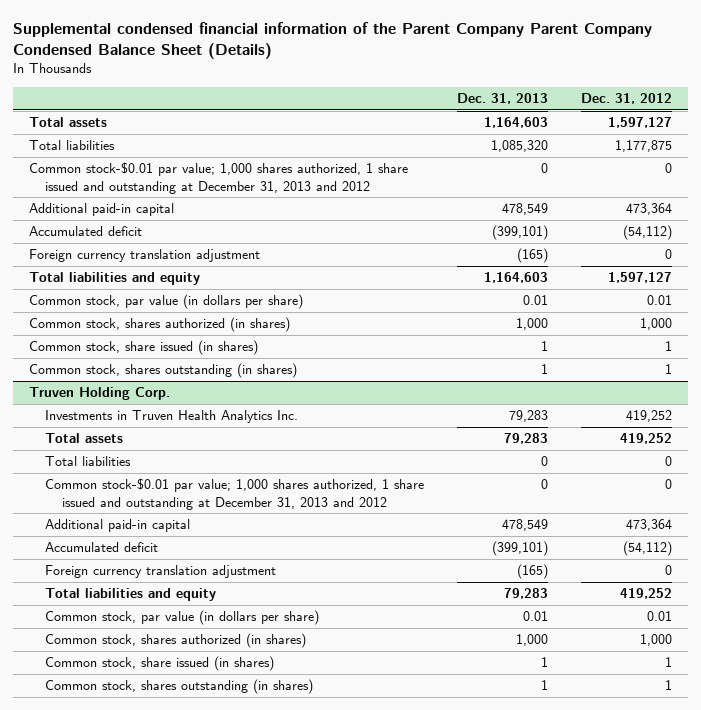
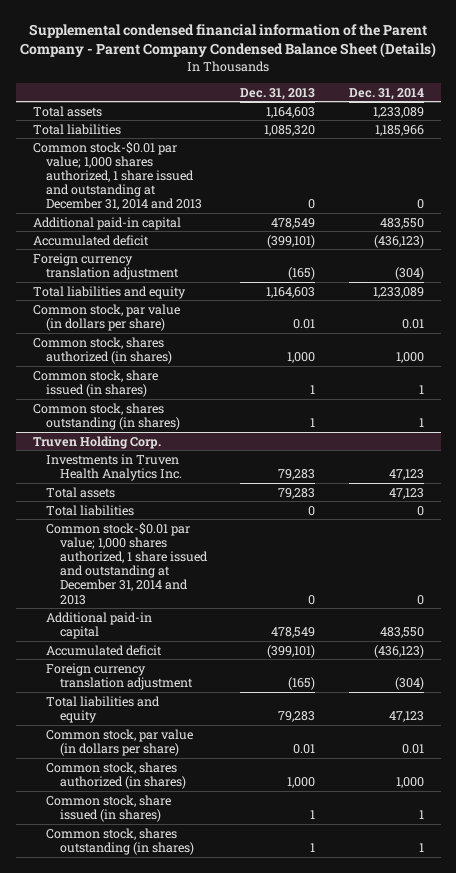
- Supplemental condensed financial information of the Parent Company Parent Company Condensed Balance Sheet (Details)
+ Supplemental condensed financial information of the Parent Company - Parent Company Condensed Balance Sheet (Details)
- | Dec. 31, 2013 | Dec. 31, 2012
+ | Dec. 31, 2013 | Dec. 31, 2014
- Common stock-$0.01 par value; 1,000 shares authorized, 1 share issued and outstanding at December 31, 2013 and 2012 | 0 | 0
+ Common stock-$0.01 par value; 1,000 shares authorized, 1 share issued and outstanding at December 31, 2014 and 2013 | 0 | 0
@ Truven Holding Corp.
- Common stock-$0.01 par value; 1,000 shares authorized, 1 share issued and outstanding at December 31, 2013 and 2012 | 0 | 0
+ Common stock-$0.01 par value; 1,000 shares authorized, 1 share issued and outstanding at December 31, 2014 and 2013 | 0 | 0

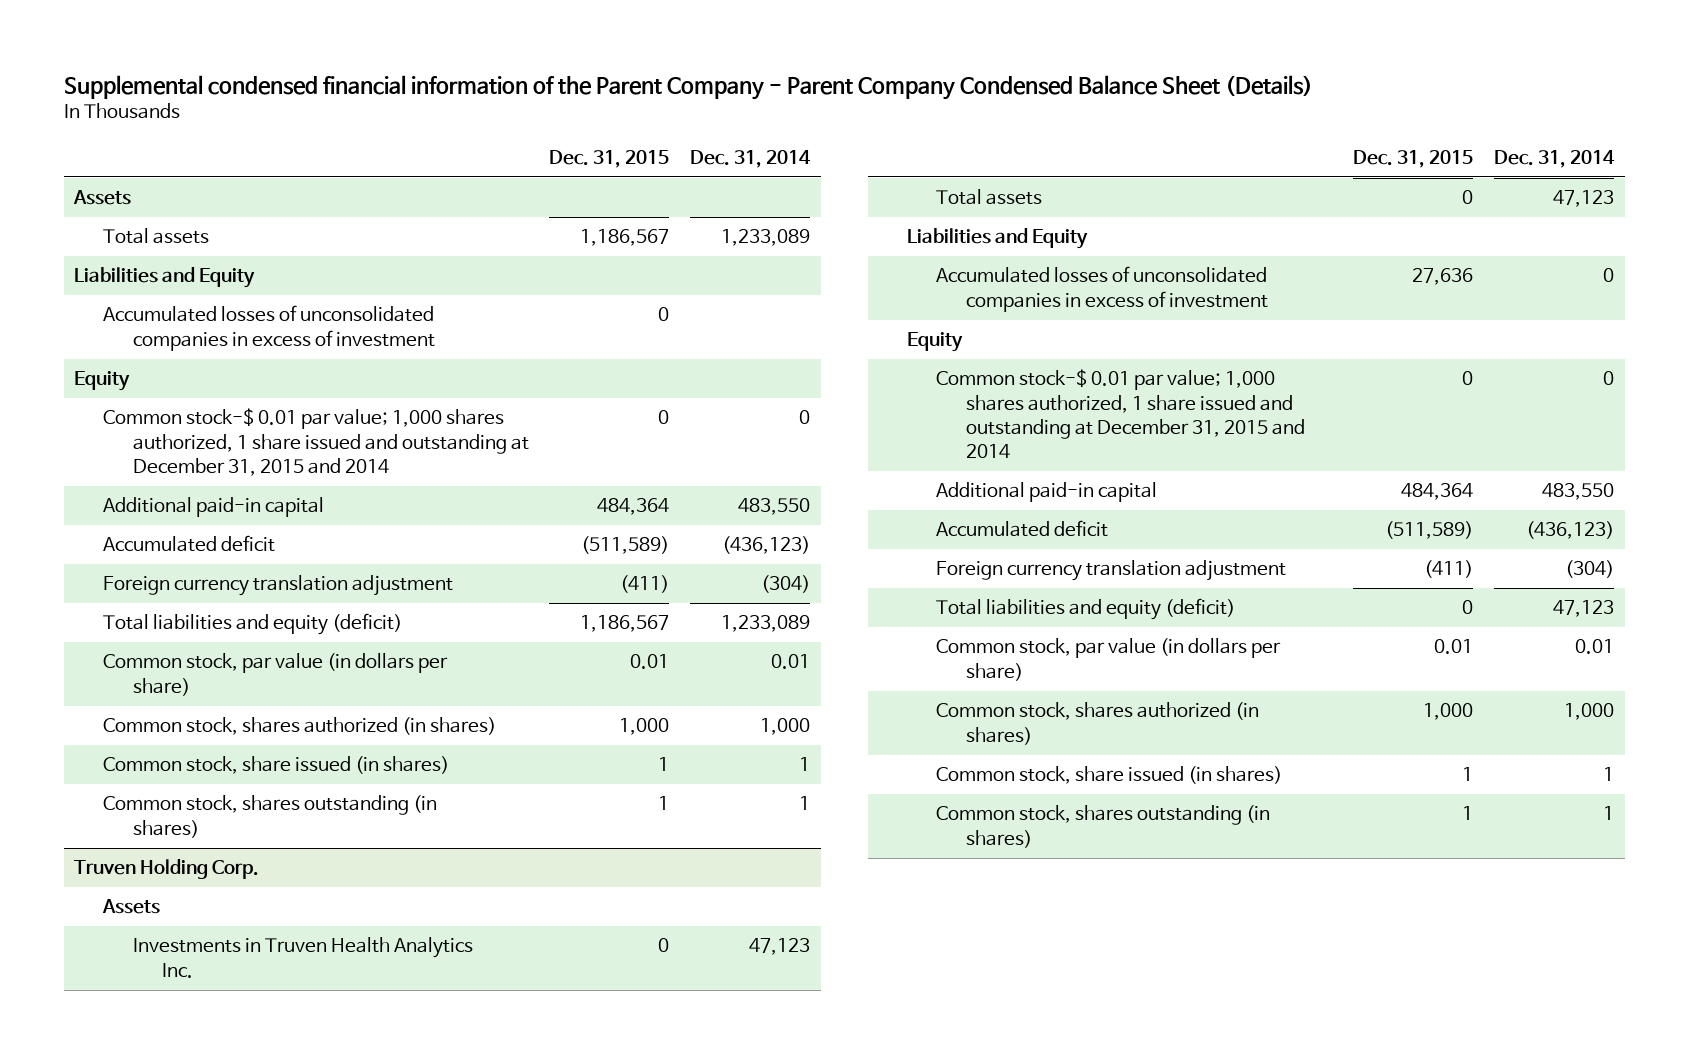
- | Dec. 31, 2013 | Dec. 31, 2014
+ | Dec. 31, 2015 | Dec. 31, 2014
+ Assets
- Total liabilities | 1,085,320 | 1,185,966
- Common stock-$0.01 par value; 1,000 shares authorized, 1 share issued and outstanding at December 31, 2014 and 2013 | 0 | 0
+ Liabilities and Equity
+ Accumulated losses of unconsolidated companies in excess of investment | 0 |
+ Equity
+ Common stock-$ 0.01 par value; 1,000 shares authorized, 1 share issued and outstanding at December 31, 2015 and 2014 | 0 | 0
- Total liabilities and equity | 1,164,603 | 1,233,089
+ Total liabilities and equity (deficit) | 1,186,567 | 1,233,089
@ Truven Holding Corp.
+ Assets
- Total liabilities | 0 | 0
- Common stock-$0.01 par value; 1,000 shares authorized, 1 share issued and outstanding at December 31, 2014 and 2013 | 0 | 0
+ Liabilities and Equity
+ Accumulated losses of unconsolidated companies in excess of investment | 27,636 | 0
+ Equity
+ Common stock-$ 0.01 par value; 1,000 shares authorized, 1 share issued and outstanding at December 31, 2015 and 2014 | 0 | 0
- Total liabilities and equity | 79,283 | 47,123
+ Total liabilities and equity (deficit) | 0 | 47,123

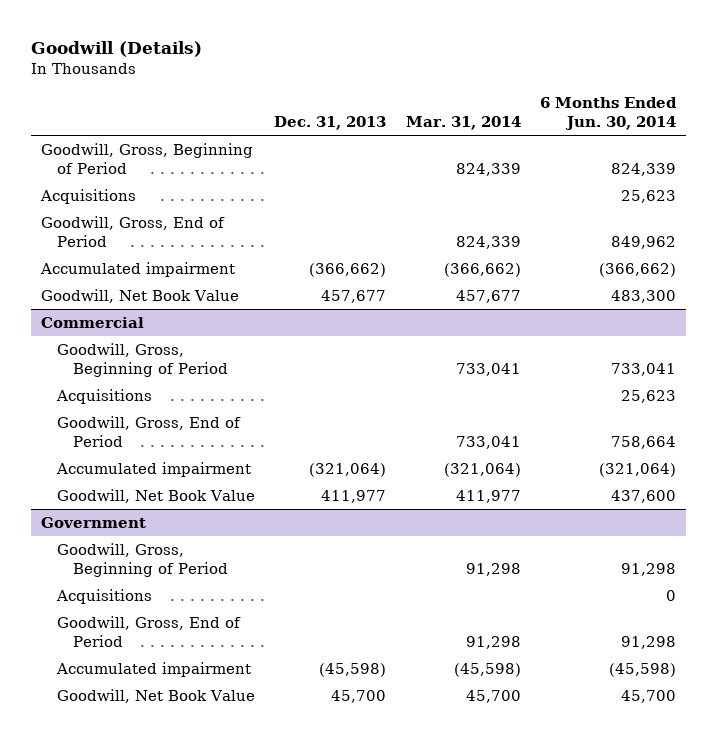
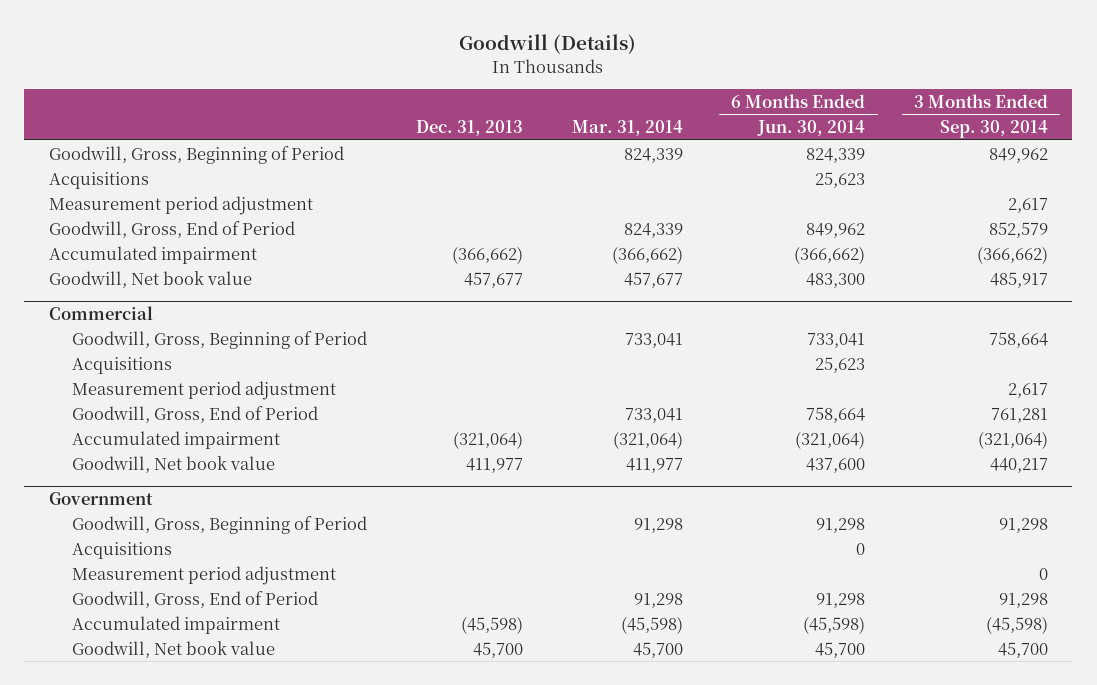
- | Dec. 31, 2013 | Mar. 31, 2014 | 6 Months Ended Jun. 30, 2014
+ | Dec. 31, 2013 | Mar. 31, 2014 | 6 Months Ended Jun. 30, 2014 | 3 Months Ended Sep. 30, 2014
+ Measurement period adjustment | | | | 2,617
- Goodwill, Net Book Value | 457,677 | 457,677 | 483,300
+ Goodwill, Net book value | 457,677 | 457,677 | 483,300 | 485,917
@ Commercial
+ Measurement period adjustment | | | | 2,617
- Goodwill, Net Book Value | 411,977 | 411,977 | 437,600
+ Goodwill, Net book value | 411,977 | 411,977 | 437,600 | 440,217
@ Government
+ Measurement period adjustment | | | | 0
- Goodwill, Net Book Value | 45,700 | 45,700 | 45,700
+ Goodwill, Net book value | 45,700 | 45,700 | 45,700 | 45,700

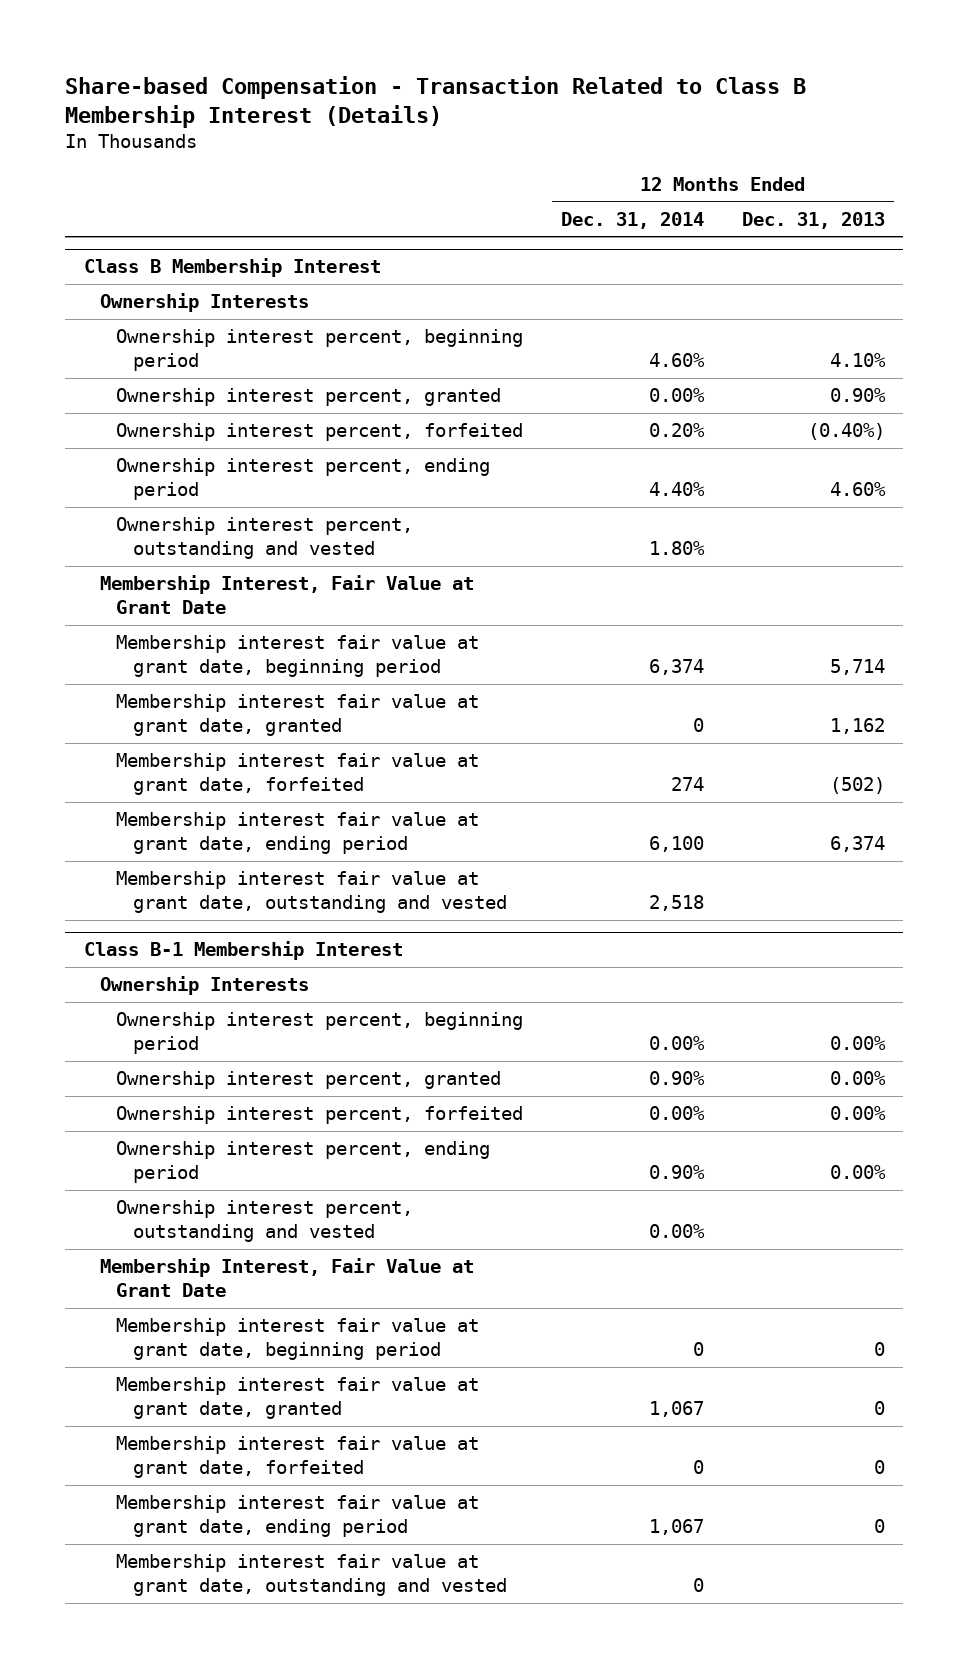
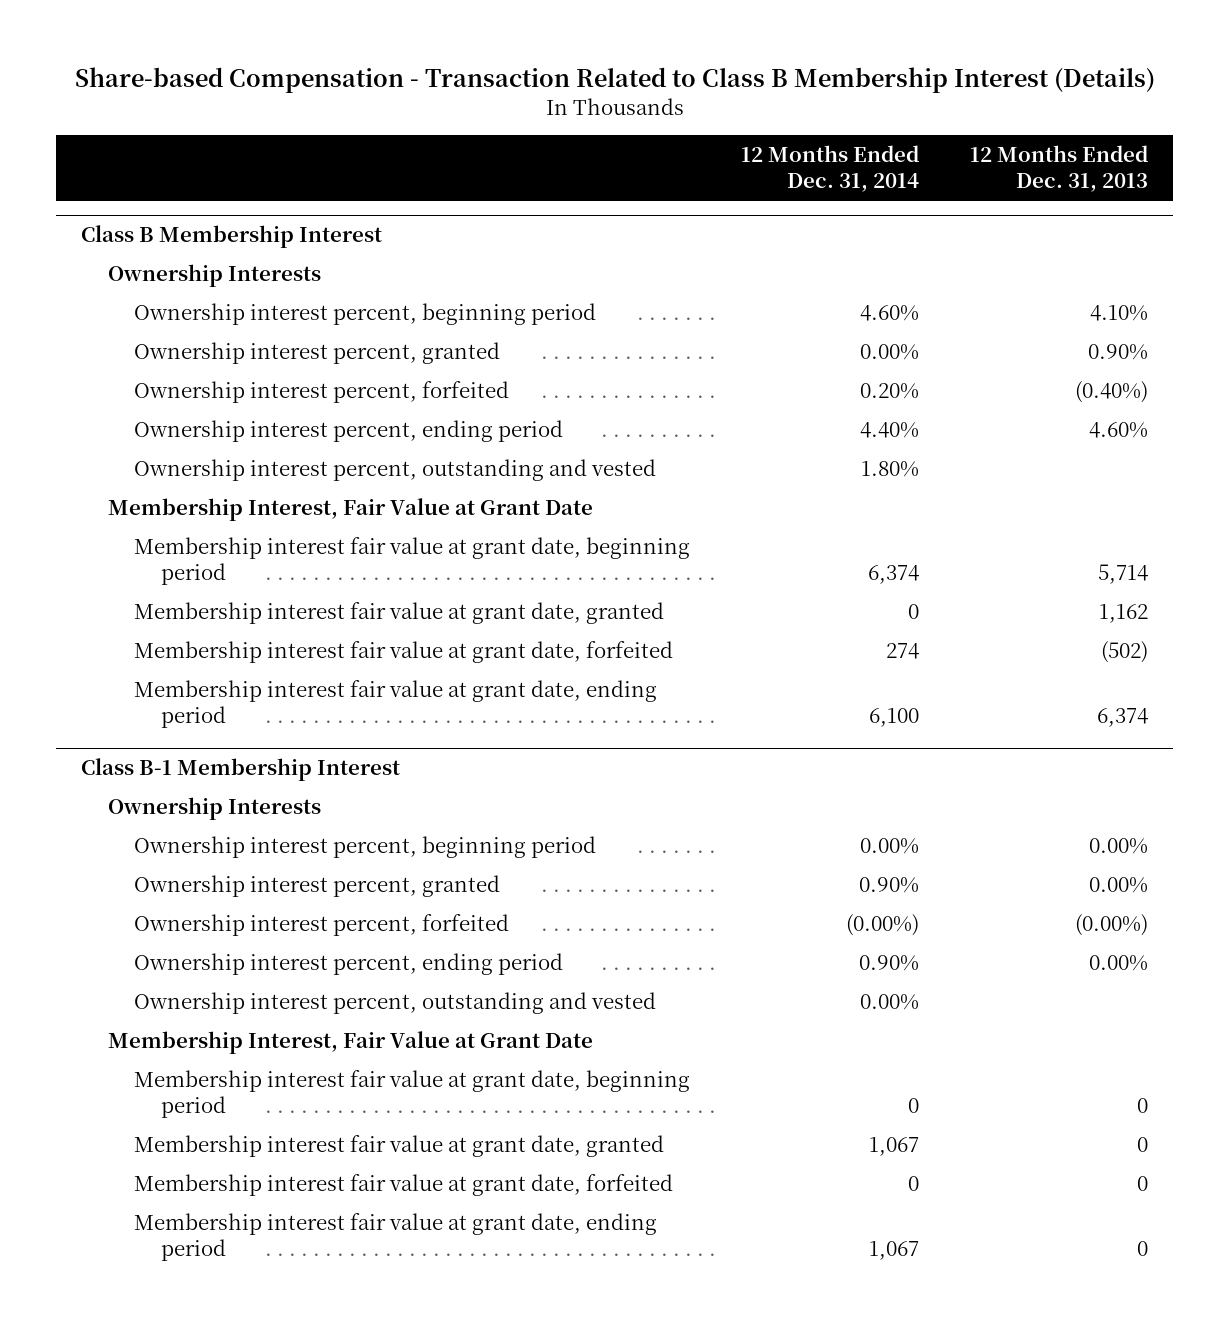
@ Class B Membership Interest
- Membership interest fair value at grant date, outstanding and vested | 2,518 |
@ Class B-1 Membership Interest
- Ownership interest percent, forfeited | 0.00% | 0.00%
+ Ownership interest percent, forfeited | (0.00%) | (0.00%)
- Membership interest fair value at grant date, outstanding and vested | 0 |

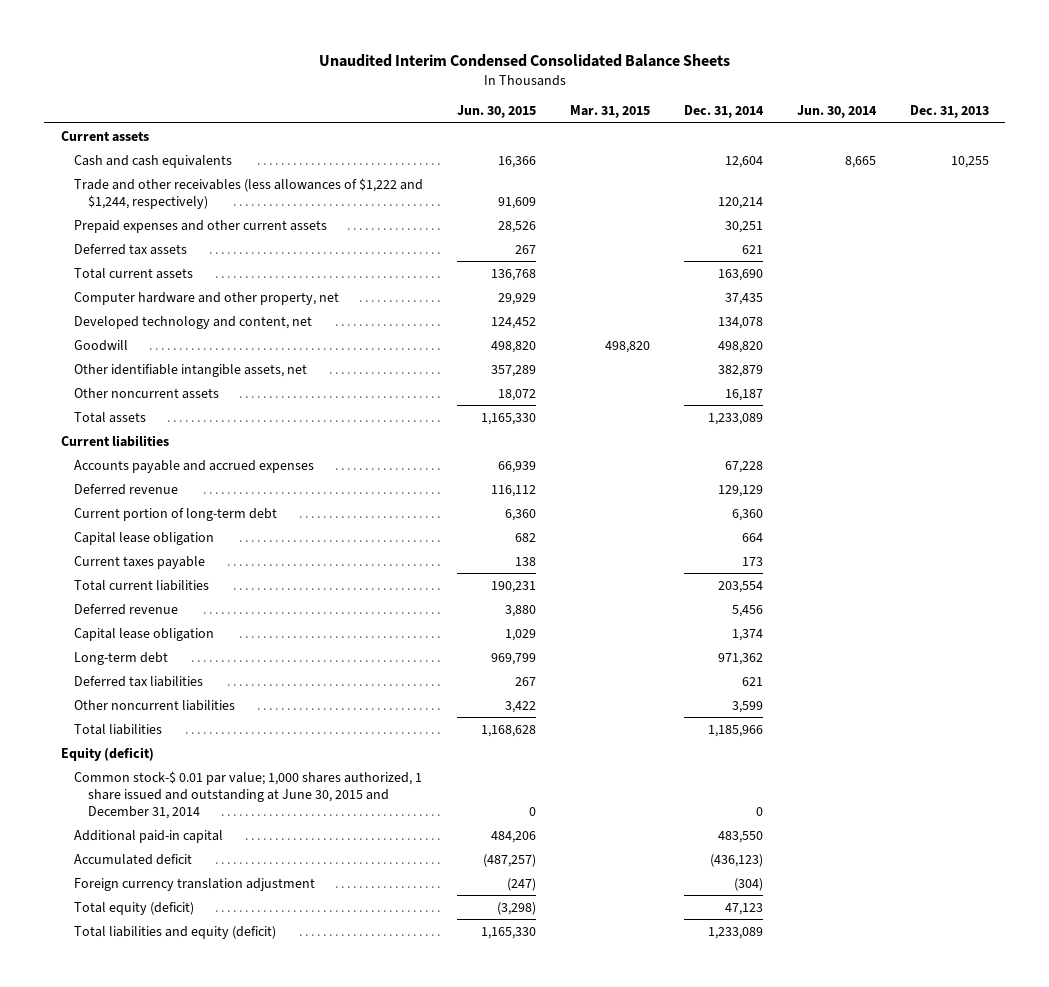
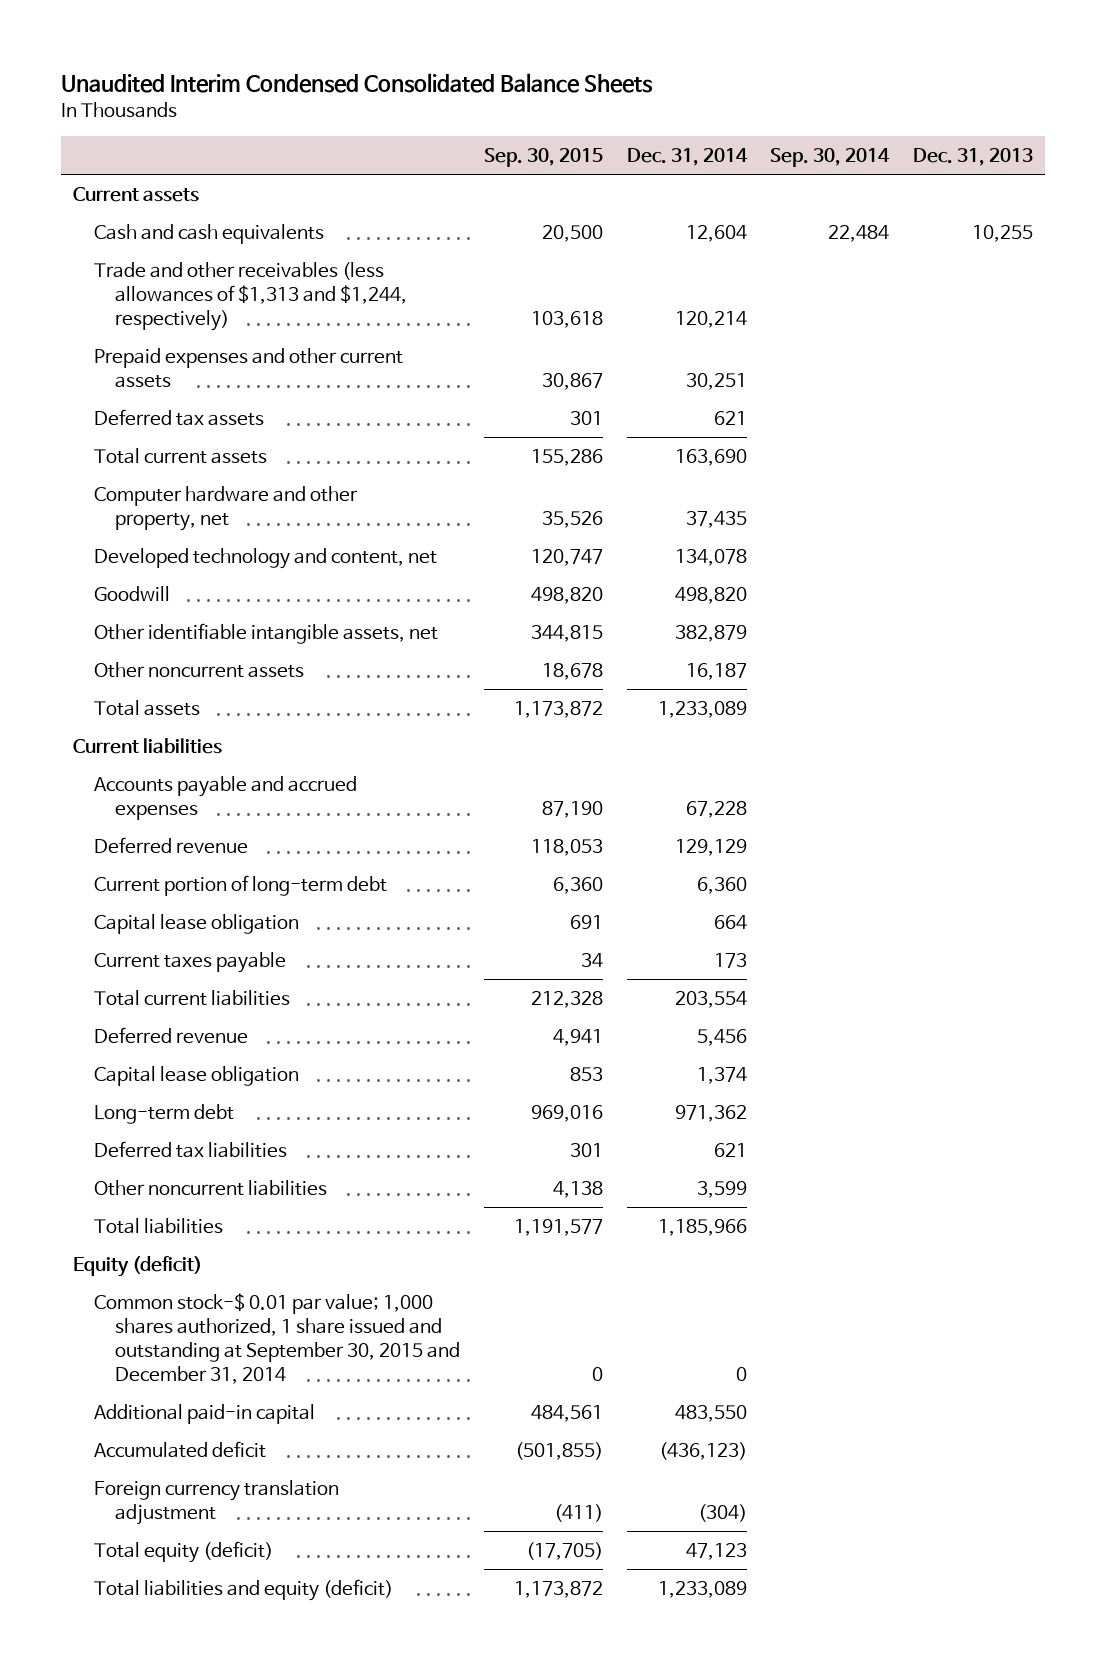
- | Jun. 30, 2015 | Mar. 31, 2015 | Dec. 31, 2014 | Jun. 30, 2014 | Dec. 31, 2013
+ | Sep. 30, 2015 | Dec. 31, 2014 | Sep. 30, 2014 | Dec. 31, 2013
- Trade and other receivables (less allowances of $1,222 and $1,244, respectively) | 91,609 | | 120,214 | |
+ Trade and other receivables (less allowances of $1,313 and $1,244, respectively) | 103,618 | 120,214 | |
- Common stock-$ 0.01 par value; 1,000 shares authorized, 1 share issued and outstanding at June 30, 2015 and December 31, 2014 | 0 | | 0 | |
+ Common stock-$ 0.01 par value; 1,000 shares authorized, 1 share issued and outstanding at September 30, 2015 and December 31, 2014 | 0 | 0 | |

